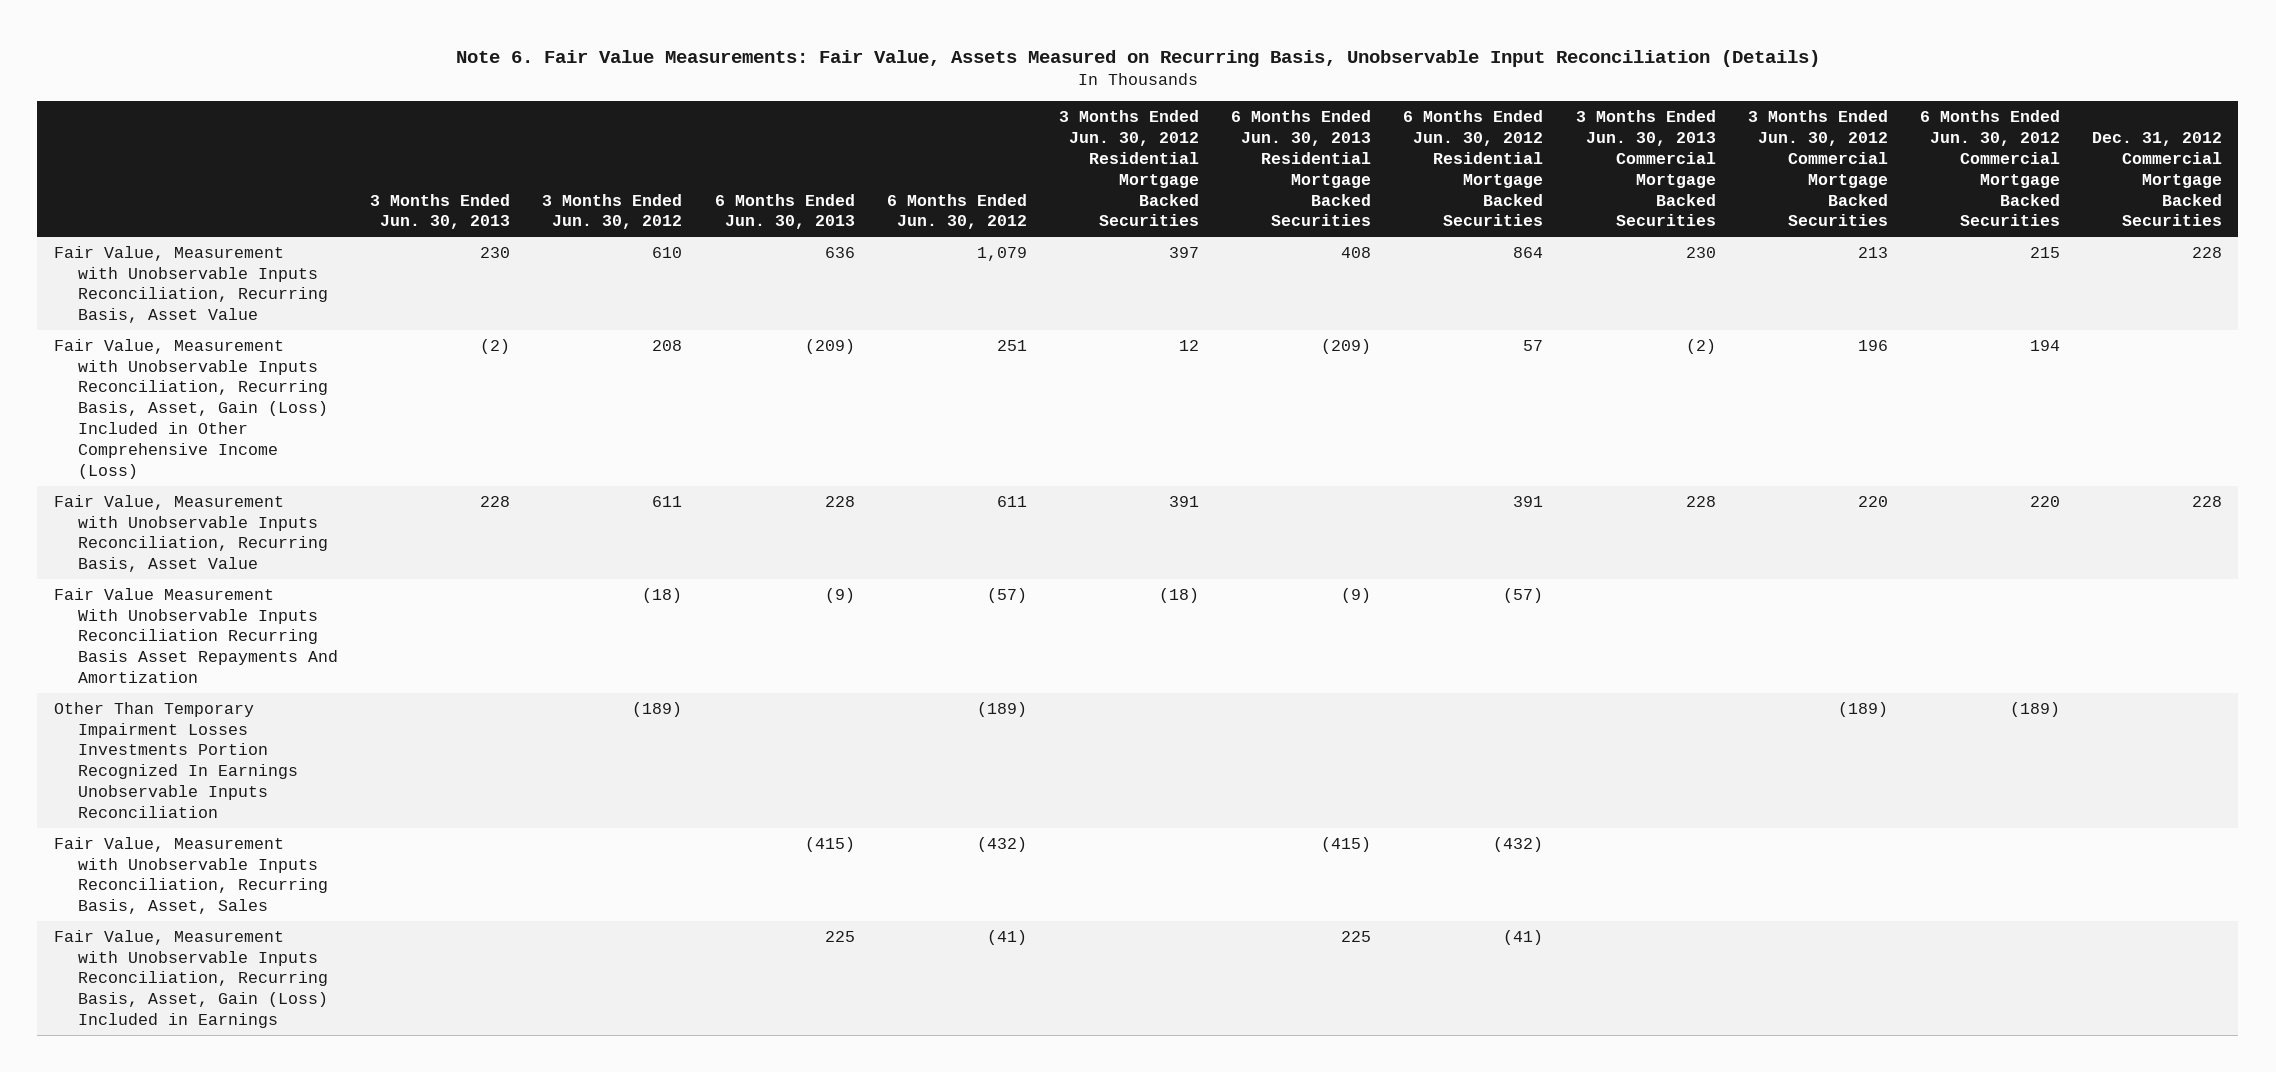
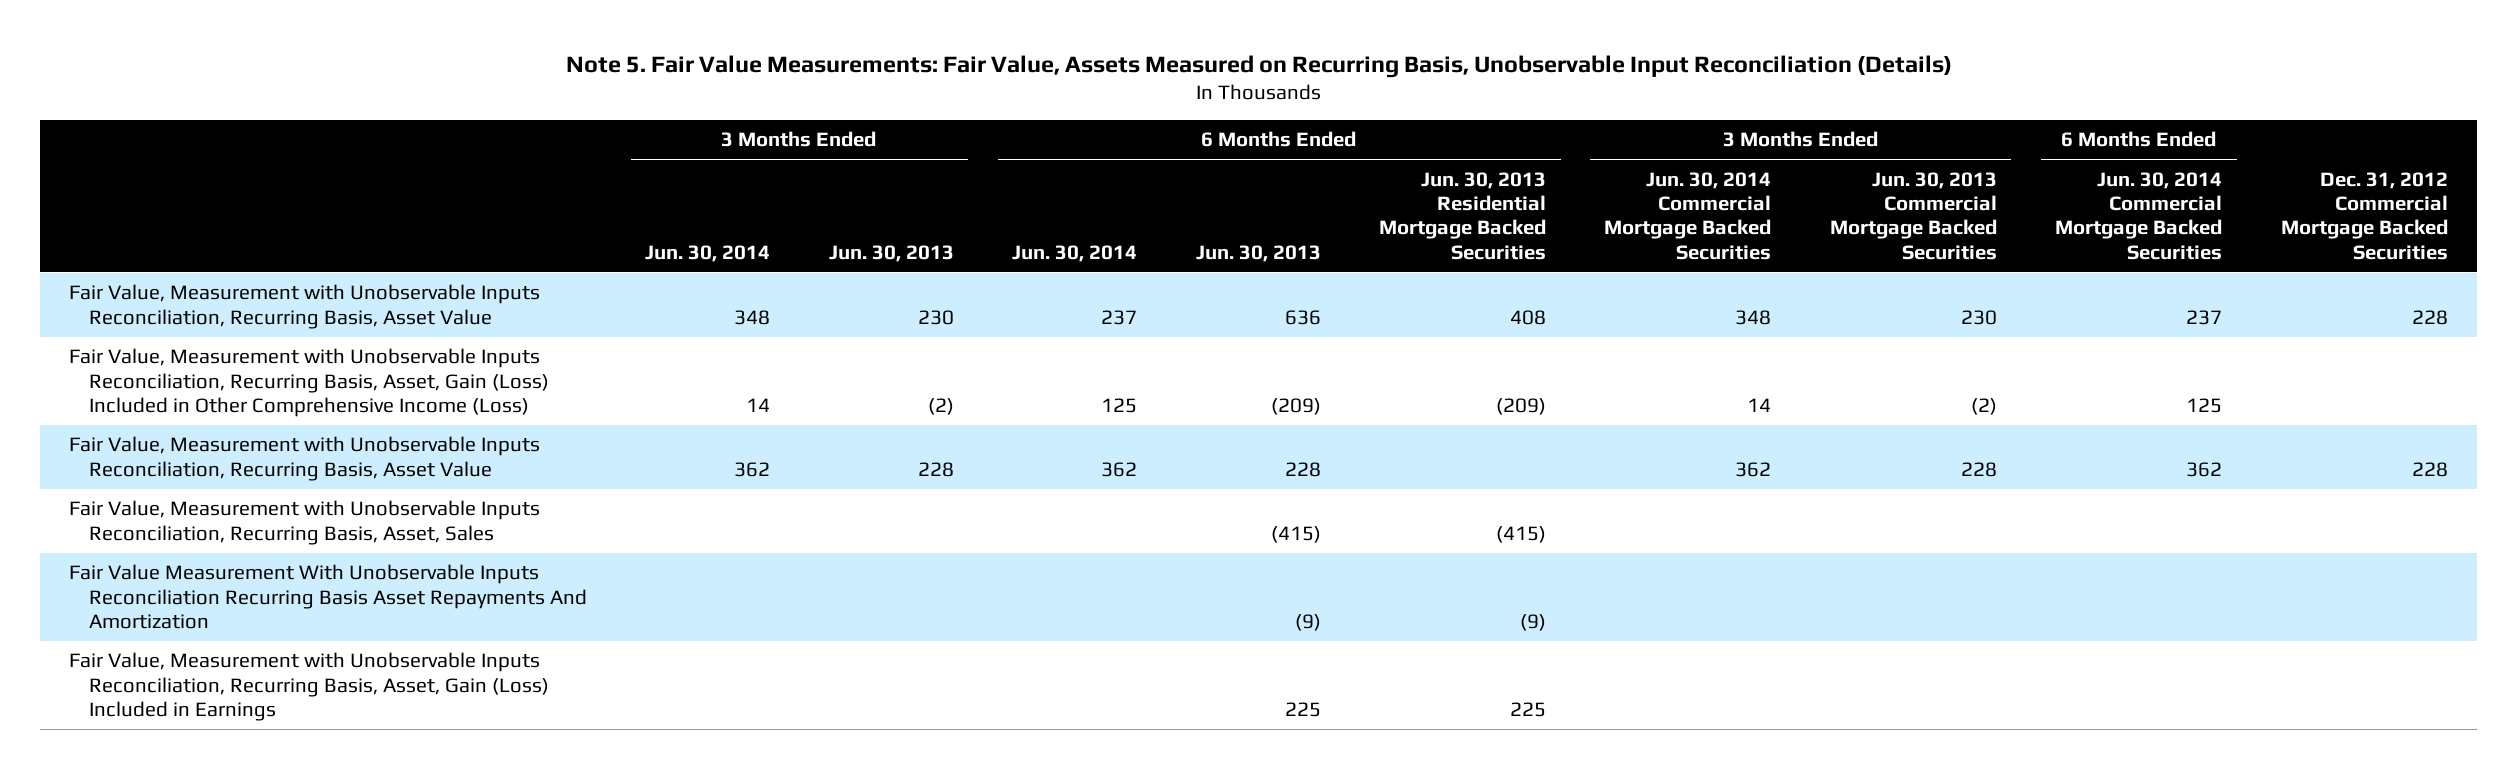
- Note 6. Fair Value Measurements: Fair Value, Assets Measured on Recurring Basis, Unobservable Input Reconciliation (Details)
+ Note 5. Fair Value Measurements: Fair Value, Assets Measured on Recurring Basis, Unobservable Input Reconciliation (Details)
- | 3 Months Ended Jun. 30, 2013 | 3 Months Ended Jun. 30, 2012 | 6 Months Ended Jun. 30, 2013 | 6 Months Ended Jun. 30, 2012 | 3 Months Ended Jun. 30, 2012 Residential Mortgage Backed Securities | 6 Months Ended Jun. 30, 2013 Residential Mortgage Backed Securities | 6 Months Ended Jun. 30, 2012 Residential Mortgage Backed Securities | 3 Months Ended Jun. 30, 2013 Commercial Mortgage Backed Securities | 3 Months Ended Jun. 30, 2012 Commercial Mortgage Backed Securities | 6 Months Ended Jun. 30, 2012 Commercial Mortgage Backed Securities | Dec. 31, 2012 Commercial Mortgage Backed Securities
+ | 3 Months Ended Jun. 30, 2014 | 3 Months Ended Jun. 30, 2013 | 6 Months Ended Jun. 30, 2014 | 6 Months Ended Jun. 30, 2013 | 6 Months Ended Jun. 30, 2013 Residential Mortgage Backed Securities | 3 Months Ended Jun. 30, 2014 Commercial Mortgage Backed Securities | 3 Months Ended Jun. 30, 2013 Commercial Mortgage Backed Securities | 6 Months Ended Jun. 30, 2014 Commercial Mortgage Backed Securities | Dec. 31, 2012 Commercial Mortgage Backed Securities
- Other Than Temporary Impairment Losses Investments Portion Recognized In Earnings Unobservable Inputs Reconciliation | | (189) | | (189) | | | | | (189) | (189) |
moved down: Fair Value Measurement With Unobservable Inputs Reconciliation Recurring Basis Asset Repayments And Amortization | | | | (9) | (9) | | | |

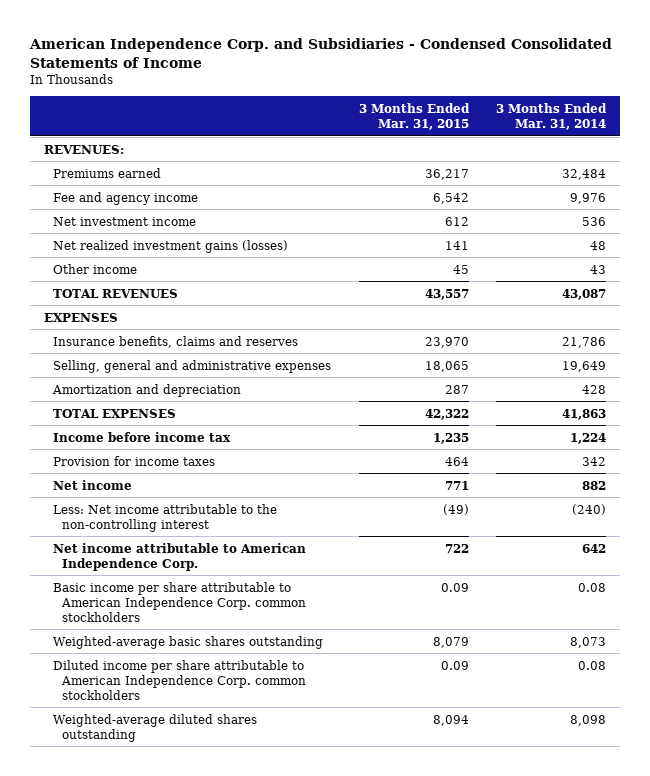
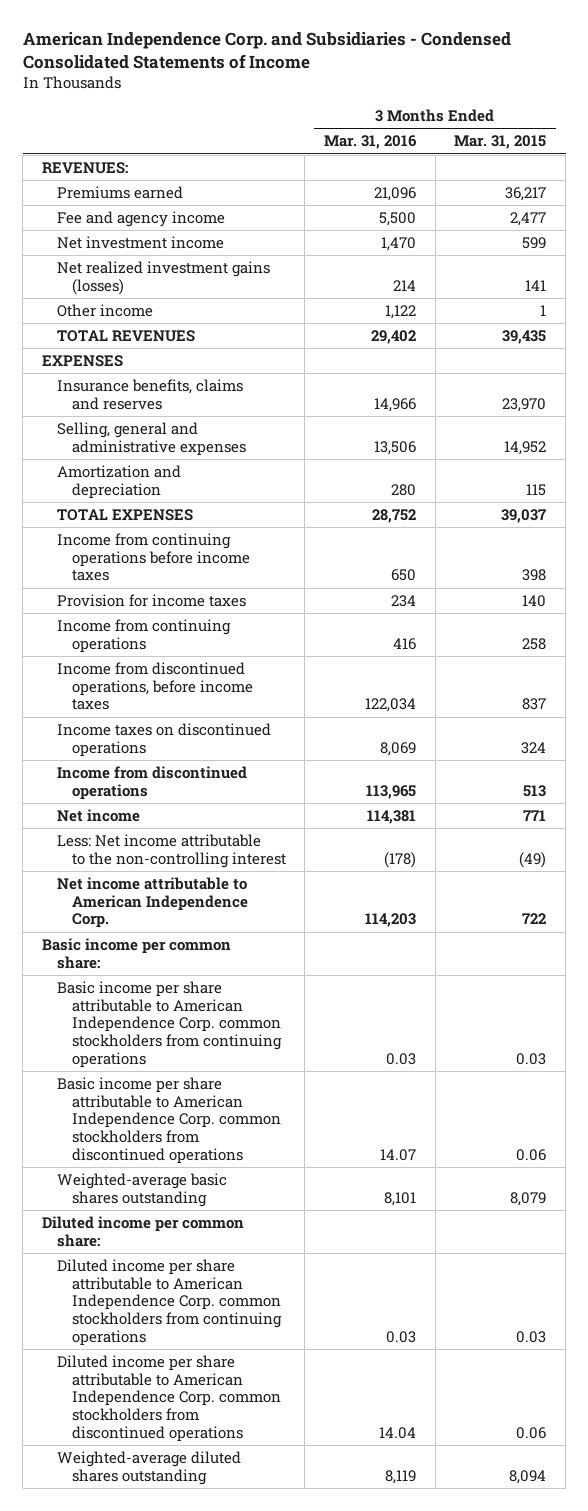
- | 3 Months Ended Mar. 31, 2015 | 3 Months Ended Mar. 31, 2014
+ | 3 Months Ended Mar. 31, 2016 | 3 Months Ended Mar. 31, 2015
- Fee and agency income | 6,542 | 9,976
- Net investment income | 612 | 536
+ Fee and agency income | 5,500 | 2,477
+ Net investment income | 1,470 | 599
- Other income | 45 | 43
- TOTAL REVENUES | 43,557 | 43,087
+ Other income | 1,122 | 1
+ TOTAL REVENUES | 29,402 | 39,435
- Selling, general and administrative expenses | 18,065 | 19,649
- Amortization and depreciation | 287 | 428
- TOTAL EXPENSES | 42,322 | 41,863
- Income before income tax | 1,235 | 1,224
- Provision for income taxes | 464 | 342
+ Selling, general and administrative expenses | 13,506 | 14,952
+ Amortization and depreciation | 280 | 115
+ TOTAL EXPENSES | 28,752 | 39,037
+ Income from continuing operations before income taxes | 650 | 398
+ Provision for income taxes | 234 | 140
+ Income from continuing operations | 416 | 258
+ Income from discontinued operations, before income taxes | 122,034 | 837
+ Income taxes on discontinued operations | 8,069 | 324
+ Income from discontinued operations | 113,965 | 513
- Basic income per share attributable to American Independence Corp. common stockholders | 0.09 | 0.08
+ Basic income per common share:
+ Basic income per share attributable to American Independence Corp. common stockholders from continuing operations | 0.03 | 0.03
+ Basic income per share attributable to American Independence Corp. common stockholders from discontinued operations | 14.07 | 0.06
- Diluted income per share attributable to American Independence Corp. common stockholders | 0.09 | 0.08
+ Diluted income per common share:
+ Diluted income per share attributable to American Independence Corp. common stockholders from continuing operations | 0.03 | 0.03
+ Diluted income per share attributable to American Independence Corp. common stockholders from discontinued operations | 14.04 | 0.06

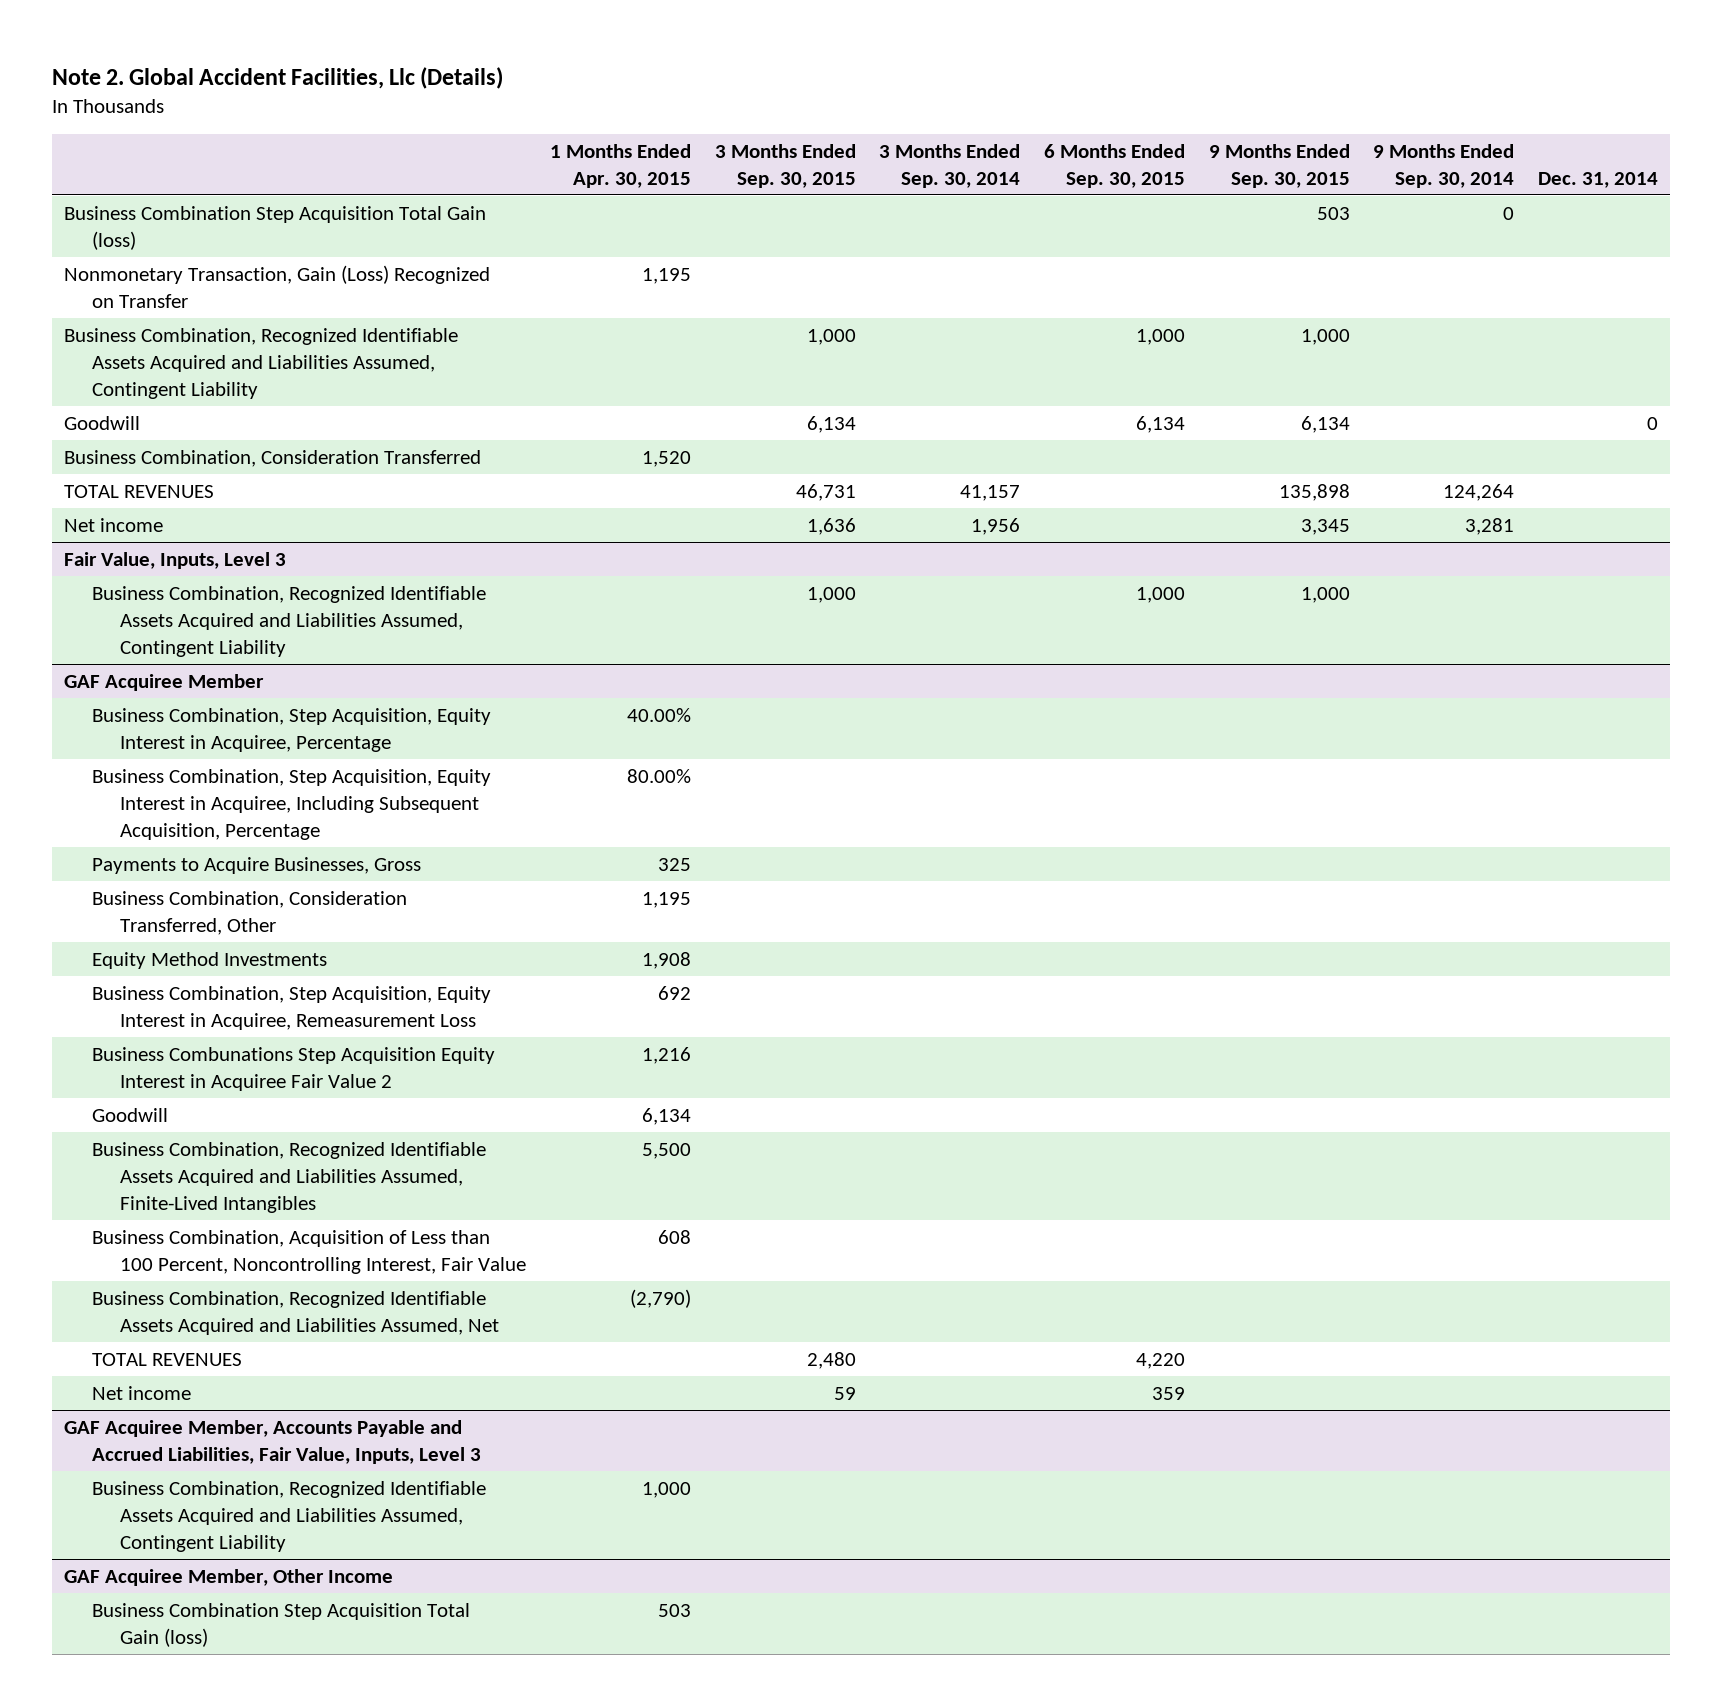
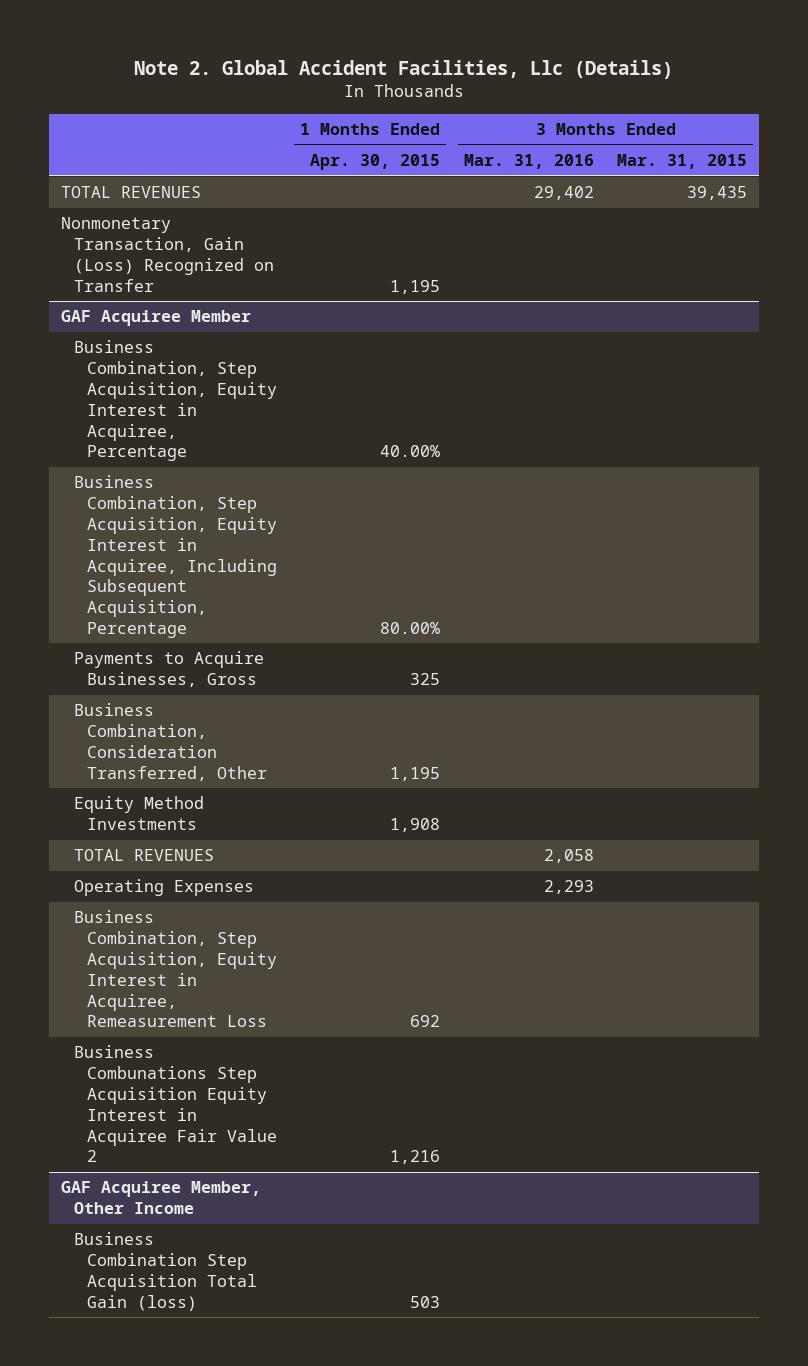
- | 1 Months Ended Apr. 30, 2015 | 3 Months Ended Sep. 30, 2015 | 3 Months Ended Sep. 30, 2014 | 6 Months Ended Sep. 30, 2015 | 9 Months Ended Sep. 30, 2015 | 9 Months Ended Sep. 30, 2014 | Dec. 31, 2014
+ | 1 Months Ended Apr. 30, 2015 | 3 Months Ended Mar. 31, 2016 | 3 Months Ended Mar. 31, 2015
- Business Combination Step Acquisition Total Gain (loss) | | | | | 503 | 0 |
- Business Combination, Recognized Identifiable Assets Acquired and Liabilities Assumed, Contingent Liability | | 1,000 | | 1,000 | 1,000 | |
- Goodwill | | 6,134 | | 6,134 | 6,134 | | 0
- Business Combination, Consideration Transferred | 1,520 | | | | | |
- Net income | | 1,636 | 1,956 | | 3,345 | 3,281 |
- Fair Value, Inputs, Level 3
- Business Combination, Recognized Identifiable Assets Acquired and Liabilities Assumed, Contingent Liability | | 1,000 | | 1,000 | 1,000 | |
moved down: Nonmonetary Transaction, Gain (Loss) Recognized on Transfer | 1,195 | |
@ GAF Acquiree Member
moved up: TOTAL REVENUES | | 2,058 |
+ Operating Expenses | | 2,293 |
- Goodwill | 6,134 | | | | | |
- Business Combination, Recognized Identifiable Assets Acquired and Liabilities Assumed, Finite-Lived Intangibles | 5,500 | | | | | |
- Business Combination, Acquisition of Less than 100 Percent, Noncontrolling Interest, Fair Value | 608 | | | | | |
- Business Combination, Recognized Identifiable Assets Acquired and Liabilities Assumed, Net | (2,790) | | | | | |
- Net income | | 59 | | 359 | | |
- GAF Acquiree Member, Accounts Payable and Accrued Liabilities, Fair Value, Inputs, Level 3
- Business Combination, Recognized Identifiable Assets Acquired and Liabilities Assumed, Contingent Liability | 1,000 | | | | | |

